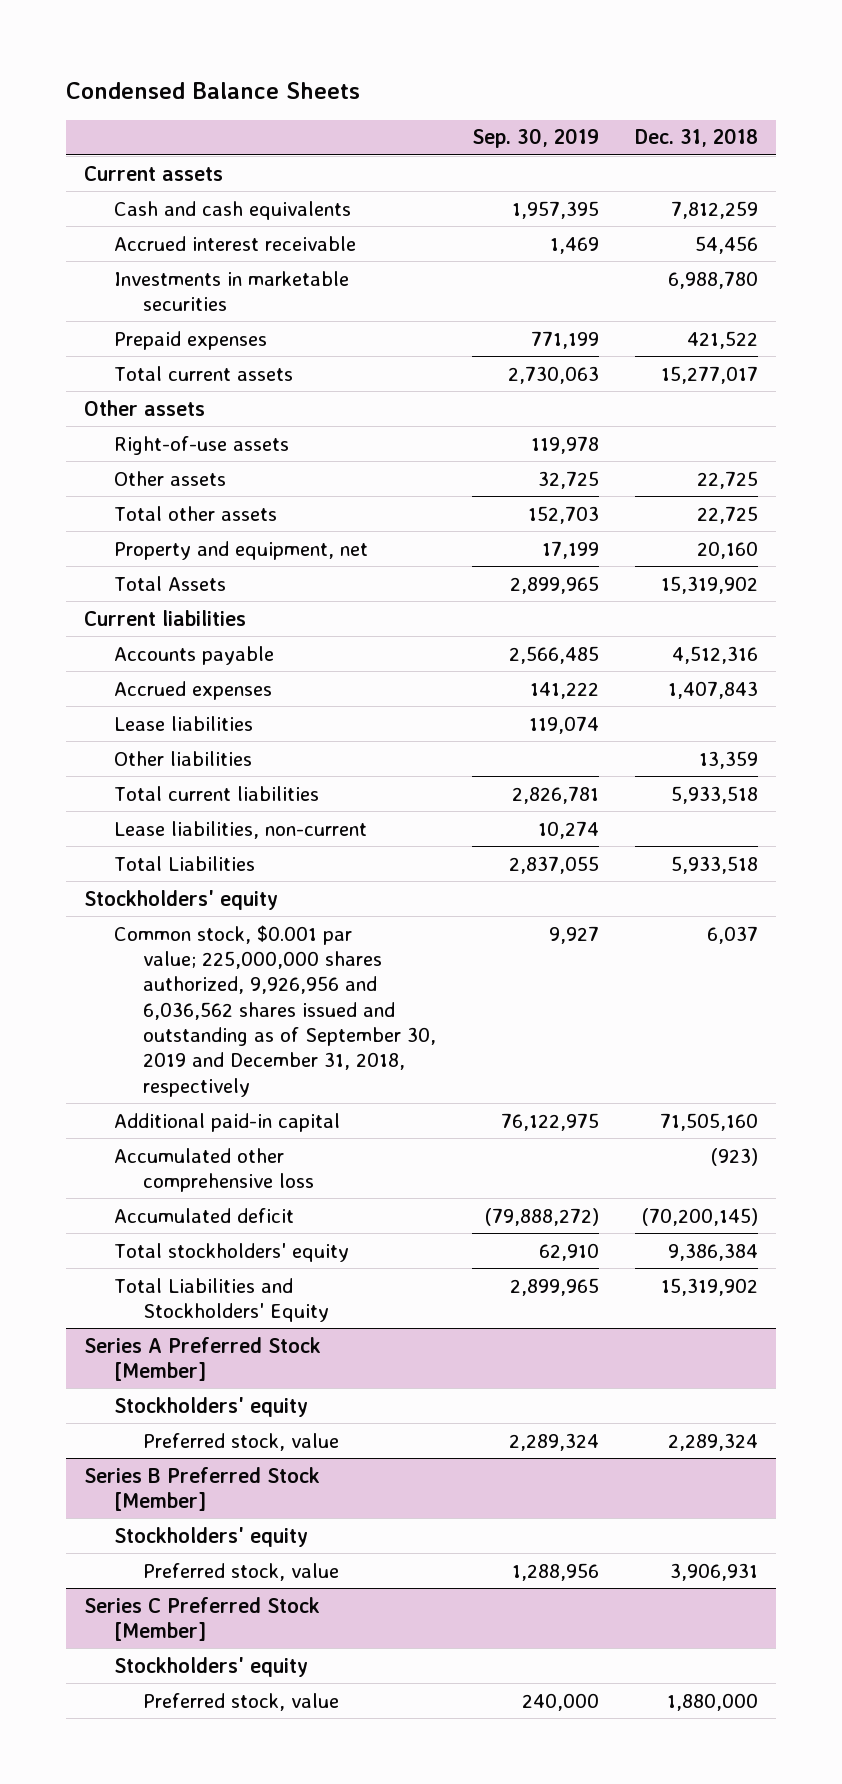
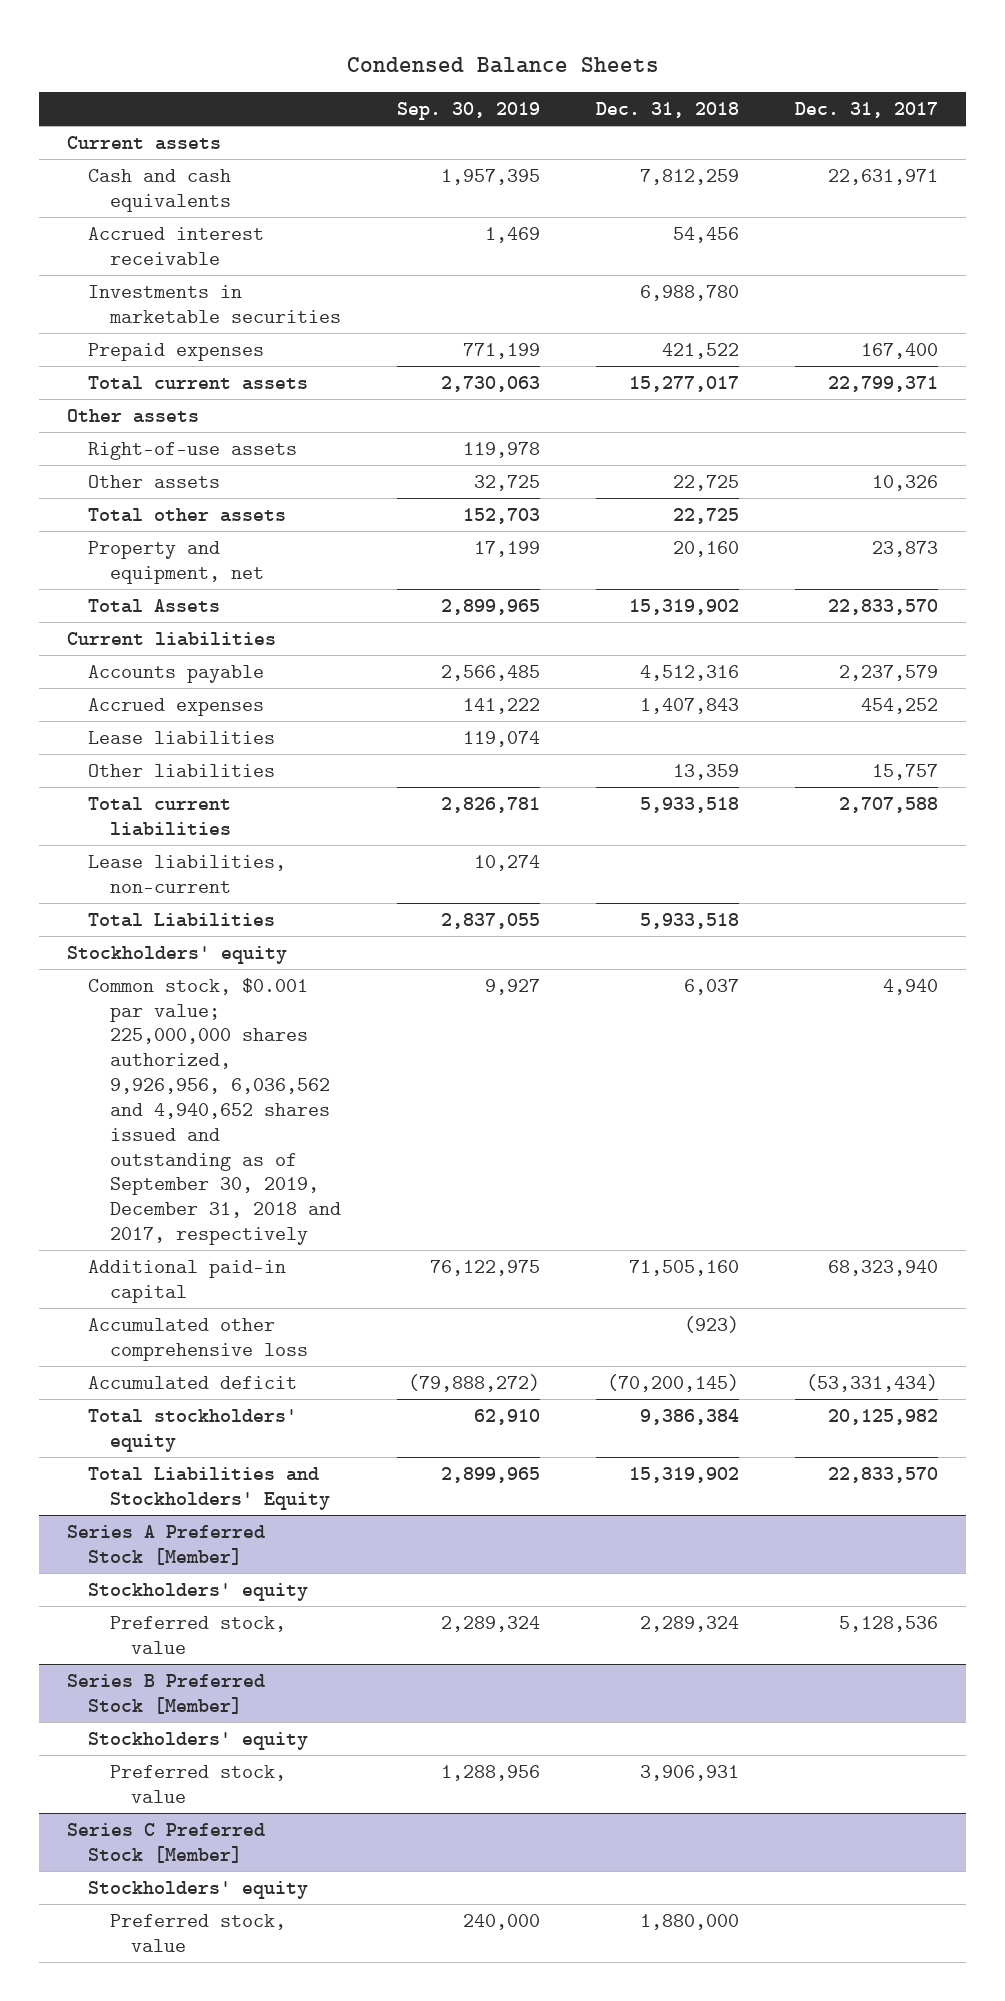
- | Sep. 30, 2019 | Dec. 31, 2018
+ | Sep. 30, 2019 | Dec. 31, 2018 | Dec. 31, 2017
- Common stock, $0.001 par value; 225,000,000 shares authorized, 9,926,956 and 6,036,562 shares issued and outstanding as of September 30, 2019 and December 31, 2018, respectively | 9,927 | 6,037
+ Common stock, $0.001 par value; 225,000,000 shares authorized, 9,926,956, 6,036,562 and 4,940,652 shares issued and outstanding as of September 30, 2019, December 31, 2018 and 2017, respectively | 9,927 | 6,037 | 4,940

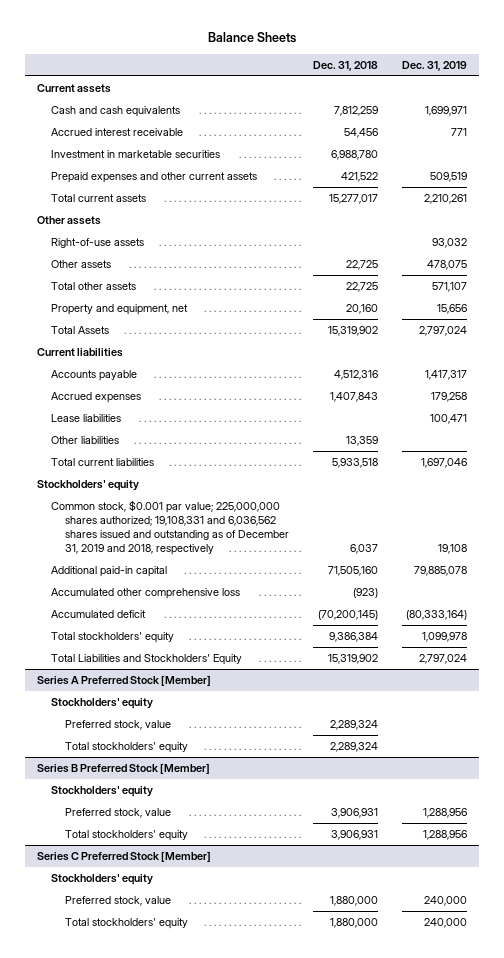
- Condensed Balance Sheets
+ Balance Sheets
- | Sep. 30, 2019 | Dec. 31, 2018 | Dec. 31, 2017
+ | Dec. 31, 2018 | Dec. 31, 2019
- Investments in marketable securities | | 6,988,780 |
- Prepaid expenses | 771,199 | 421,522 | 167,400
+ Investment in marketable securities | 6,988,780 |
+ Prepaid expenses and other current assets | 421,522 | 509,519
- Lease liabilities, non-current | 10,274 | |
- Total Liabilities | 2,837,055 | 5,933,518 |
- Common stock, $0.001 par value; 225,000,000 shares authorized, 9,926,956, 6,036,562 and 4,940,652 shares issued and outstanding as of September 30, 2019, December 31, 2018 and 2017, respectively | 9,927 | 6,037 | 4,940
+ Common stock, $0.001 par value; 225,000,000 shares authorized; 19,108,331 and 6,036,562 shares issued and outstanding as of December 31, 2019 and 2018, respectively | 6,037 | 19,108
@ Series A Preferred Stock [Member]
+ Total stockholders' equity | 2,289,324 |
@ Series B Preferred Stock [Member]
+ Total stockholders' equity | 3,906,931 | 1,288,956
@ Series C Preferred Stock [Member]
+ Total stockholders' equity | 1,880,000 | 240,000

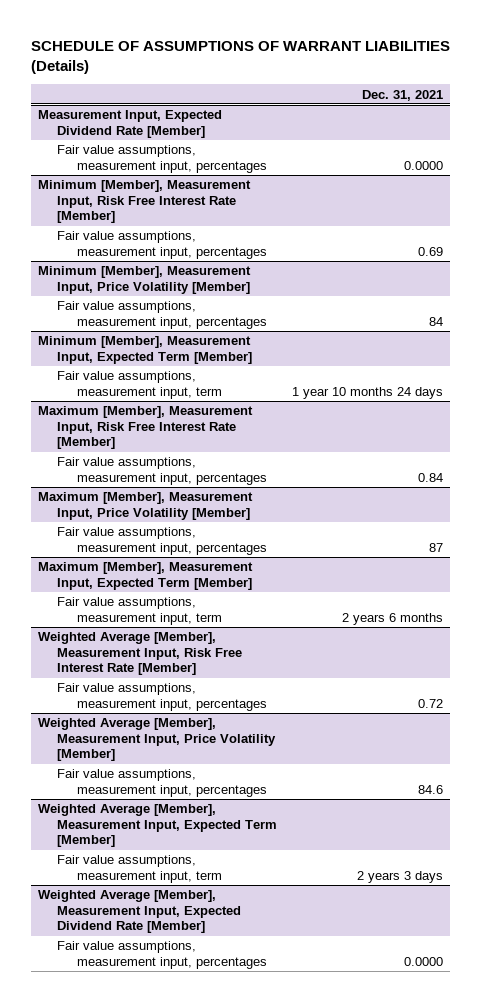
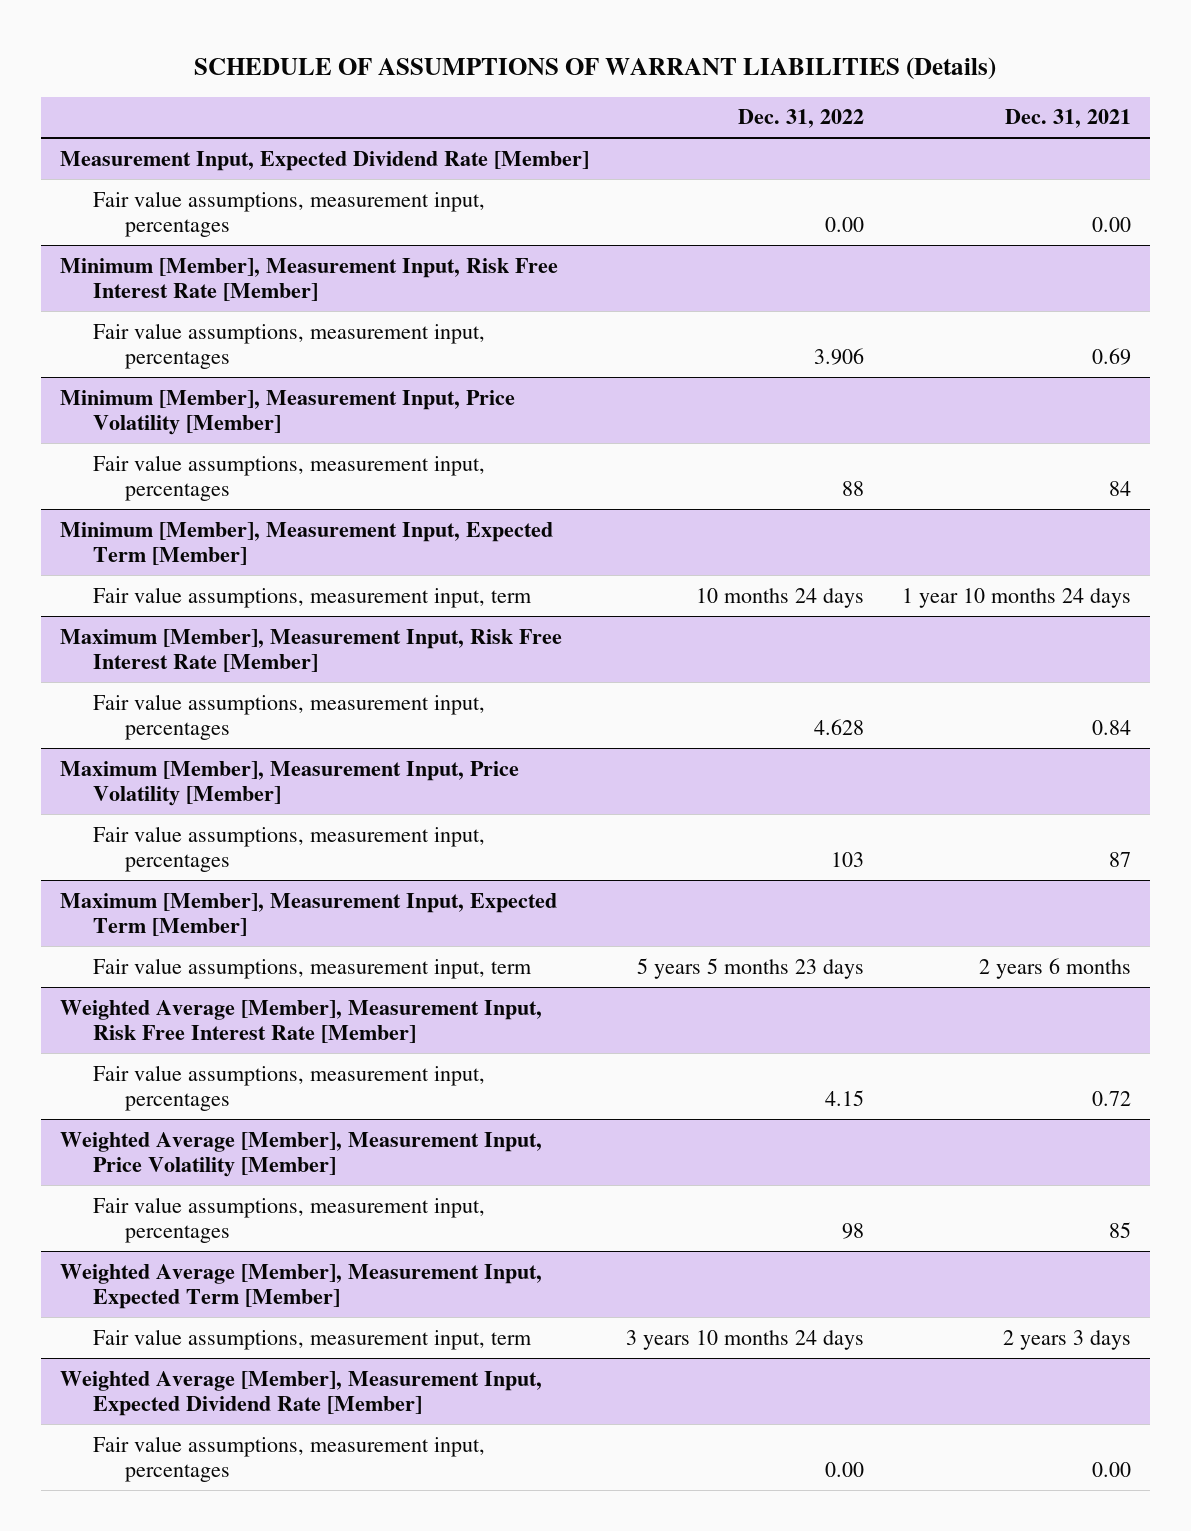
- | Dec. 31, 2021
+ | Dec. 31, 2022 | Dec. 31, 2021
@ Measurement Input, Expected Dividend Rate [Member]
- Fair value assumptions, measurement input, percentages | 0.0000
+ Fair value assumptions, measurement input, percentages | 0.00 | 0.00
@ Weighted Average [Member], Measurement Input, Price Volatility [Member]
- Fair value assumptions, measurement input, percentages | 84.6
+ Fair value assumptions, measurement input, percentages | 98 | 85
@ Weighted Average [Member], Measurement Input, Expected Dividend Rate [Member]
- Fair value assumptions, measurement input, percentages | 0.0000
+ Fair value assumptions, measurement input, percentages | 0.00 | 0.00

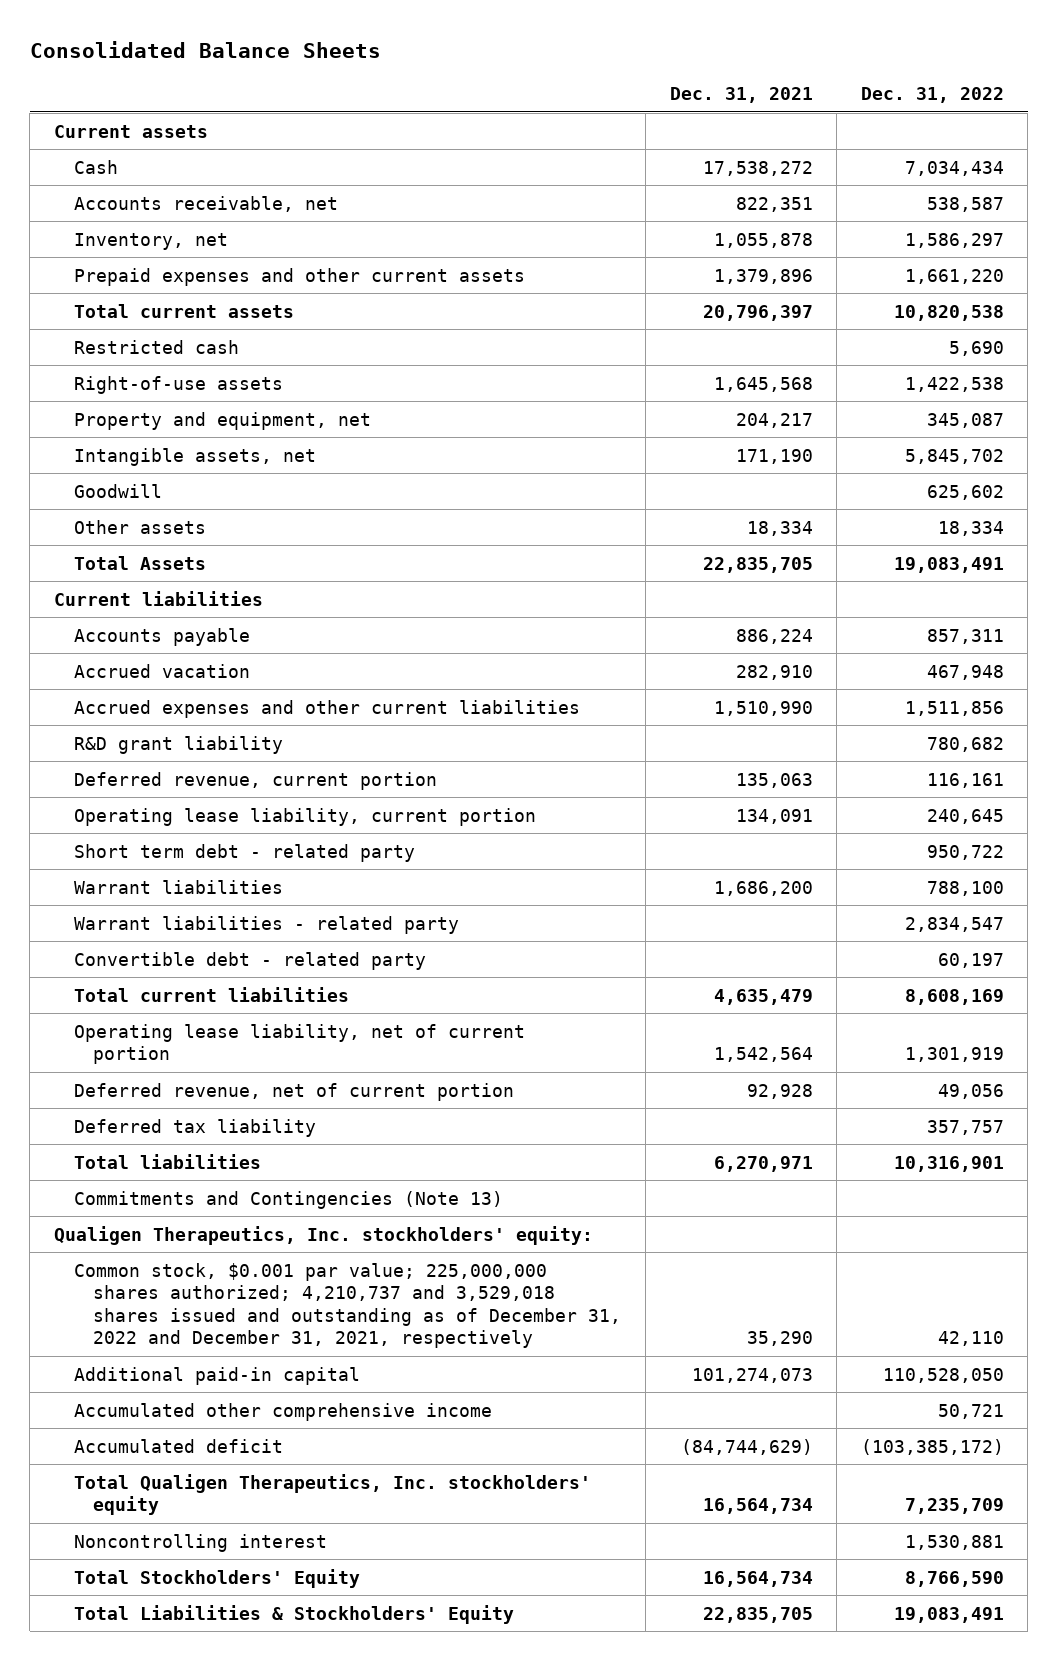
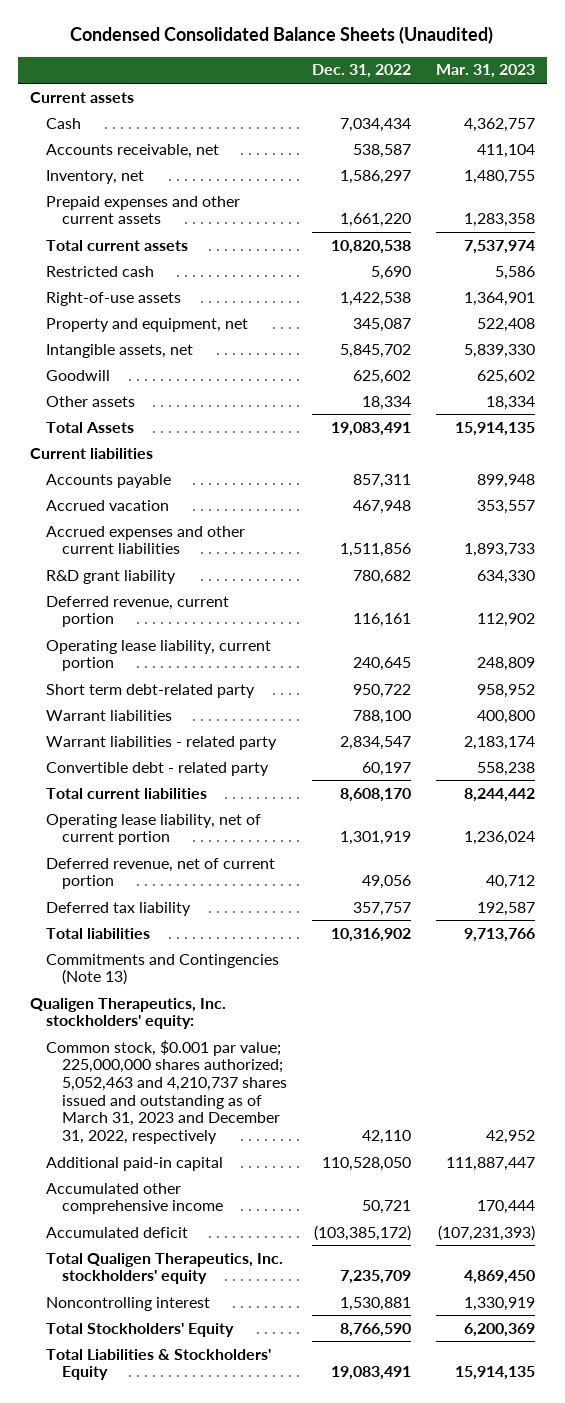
- Consolidated Balance Sheets
+ Condensed Consolidated Balance Sheets (Unaudited)
- | Dec. 31, 2021 | Dec. 31, 2022
+ | Dec. 31, 2022 | Mar. 31, 2023
- Short term debt - related party | | 950,722
+ Short term debt-related party | 950,722 | 958,952
- Total current liabilities | 4,635,479 | 8,608,169
+ Total current liabilities | 8,608,170 | 8,244,442
- Total liabilities | 6,270,971 | 10,316,901
+ Total liabilities | 10,316,902 | 9,713,766
- Common stock, $0.001 par value; 225,000,000 shares authorized; 4,210,737 and 3,529,018 shares issued and outstanding as of December 31, 2022 and December 31, 2021, respectively | 35,290 | 42,110
+ Common stock, $0.001 par value; 225,000,000 shares authorized; 5,052,463 and 4,210,737 shares issued and outstanding as of March 31, 2023 and December 31, 2022, respectively | 42,110 | 42,952

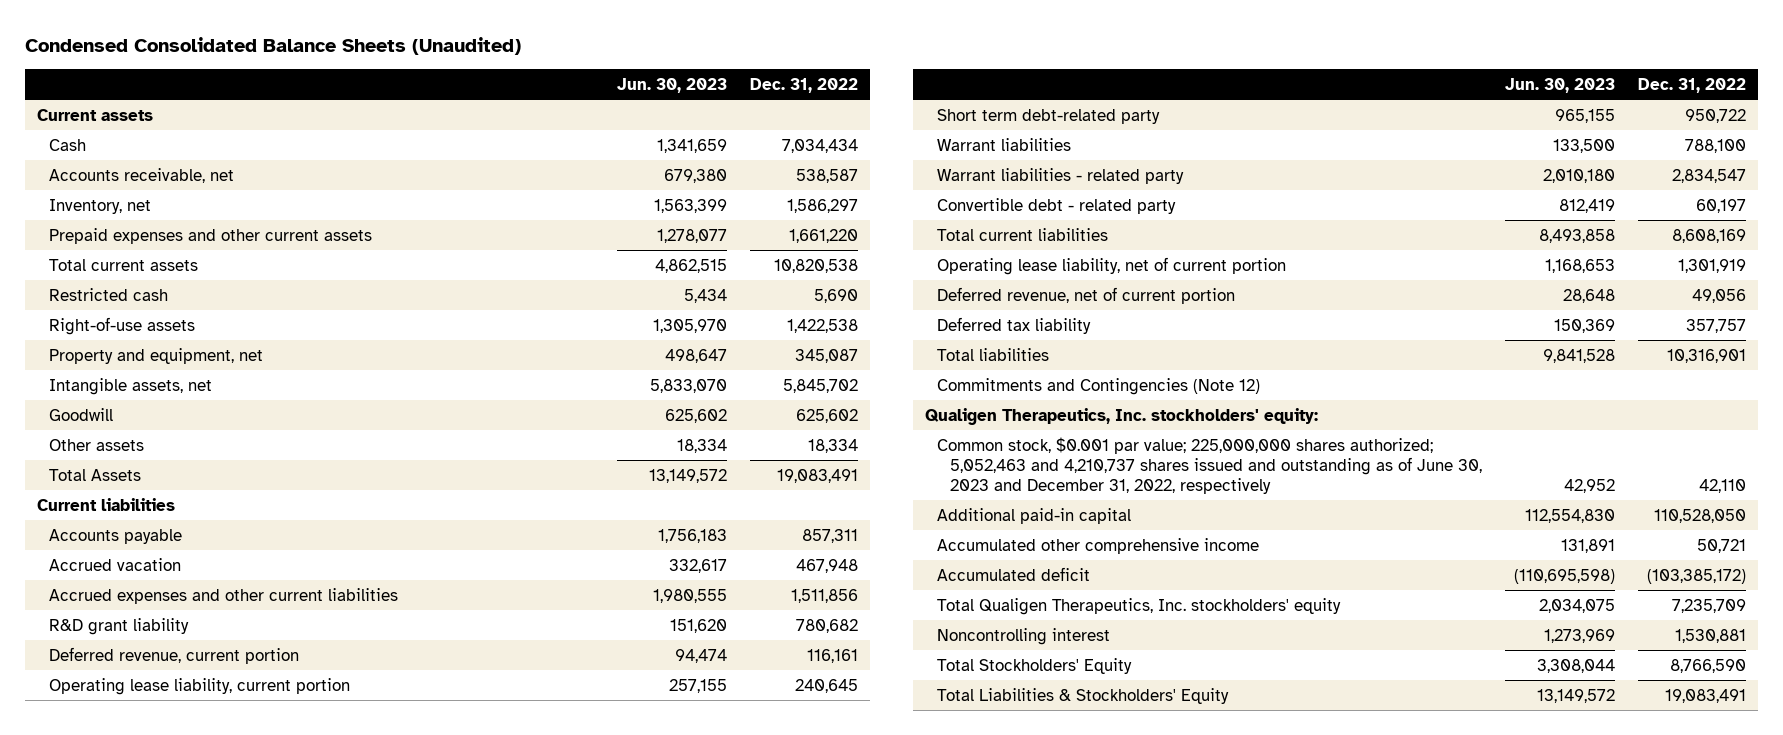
- | Dec. 31, 2022 | Mar. 31, 2023
+ | Jun. 30, 2023 | Dec. 31, 2022
- Total current liabilities | 8,608,170 | 8,244,442
+ Total current liabilities | 8,493,858 | 8,608,169
- Total liabilities | 10,316,902 | 9,713,766
- Commitments and Contingencies (Note 13)
+ Total liabilities | 9,841,528 | 10,316,901
+ Commitments and Contingencies (Note 12)
- Common stock, $0.001 par value; 225,000,000 shares authorized; 5,052,463 and 4,210,737 shares issued and outstanding as of March 31, 2023 and December 31, 2022, respectively | 42,110 | 42,952
+ Common stock, $0.001 par value; 225,000,000 shares authorized; 5,052,463 and 4,210,737 shares issued and outstanding as of June 30, 2023 and December 31, 2022, respectively | 42,952 | 42,110

